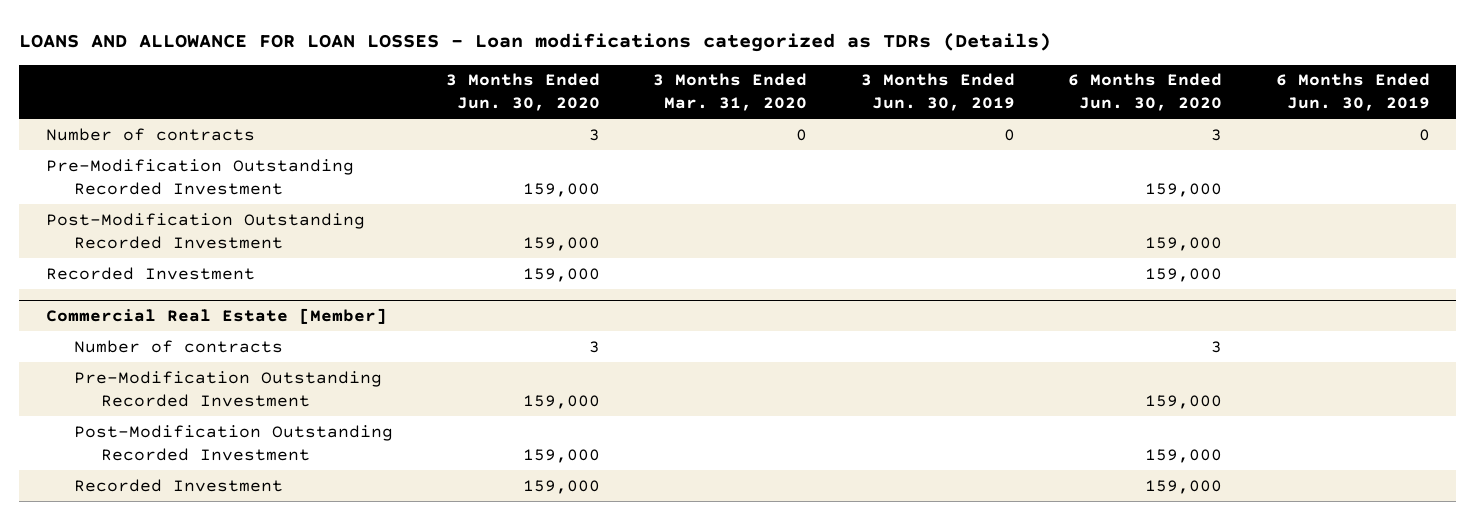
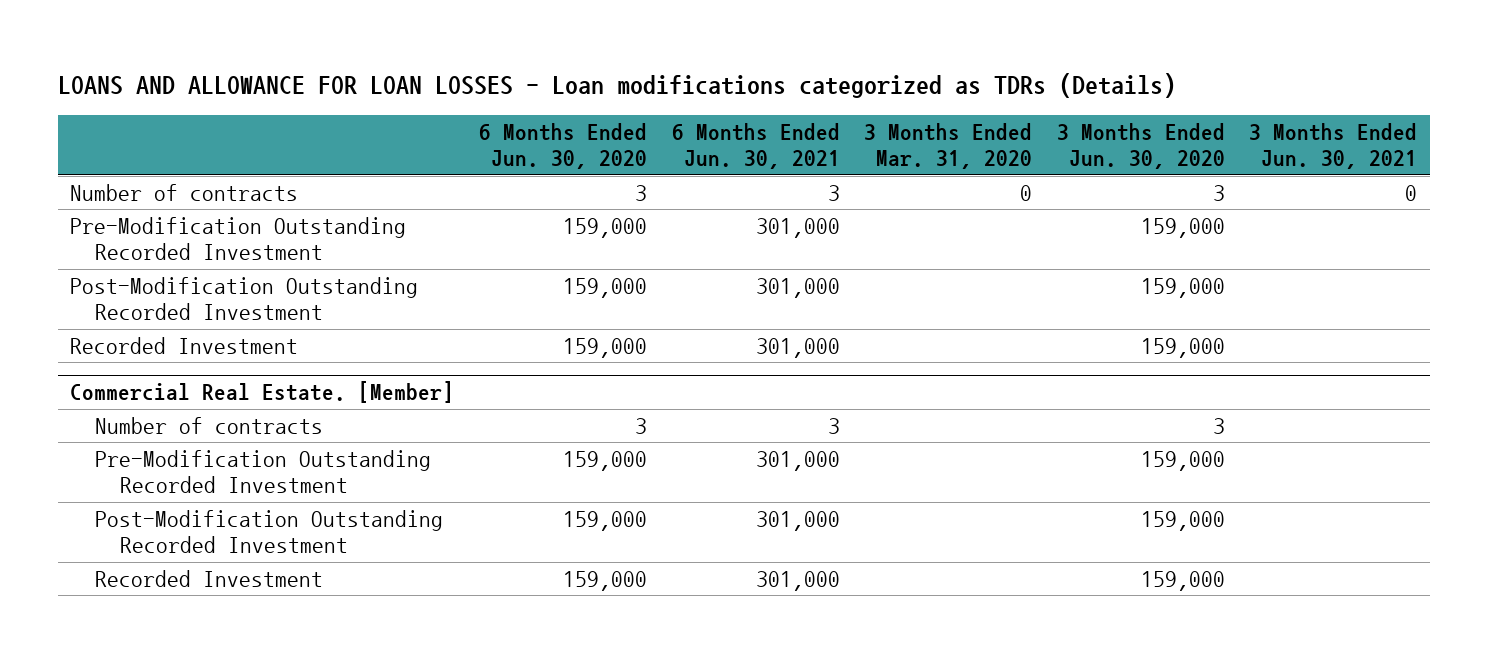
- | 3 Months Ended Jun. 30, 2020 | 3 Months Ended Mar. 31, 2020 | 3 Months Ended Jun. 30, 2019 | 6 Months Ended Jun. 30, 2020 | 6 Months Ended Jun. 30, 2019
+ | 6 Months Ended Jun. 30, 2020 | 6 Months Ended Jun. 30, 2021 | 3 Months Ended Mar. 31, 2020 | 3 Months Ended Jun. 30, 2020 | 3 Months Ended Jun. 30, 2021
- Commercial Real Estate [Member]
+ Commercial Real Estate. [Member]

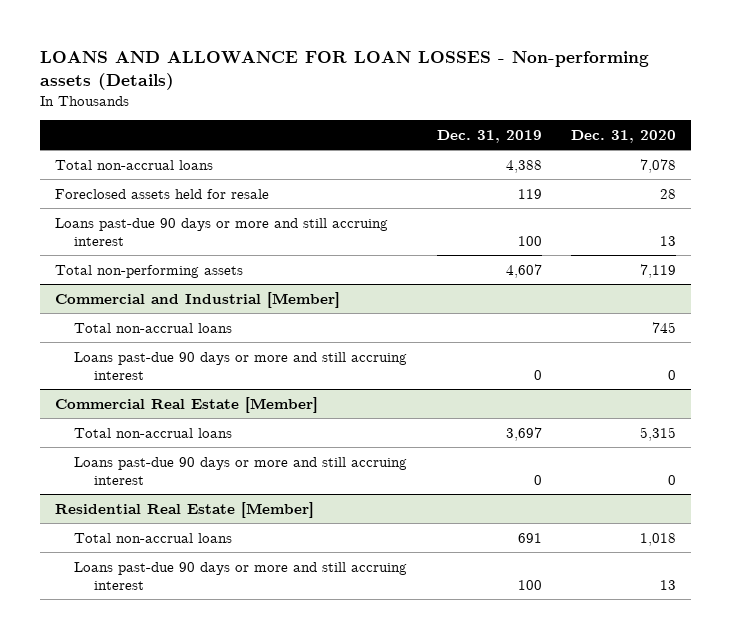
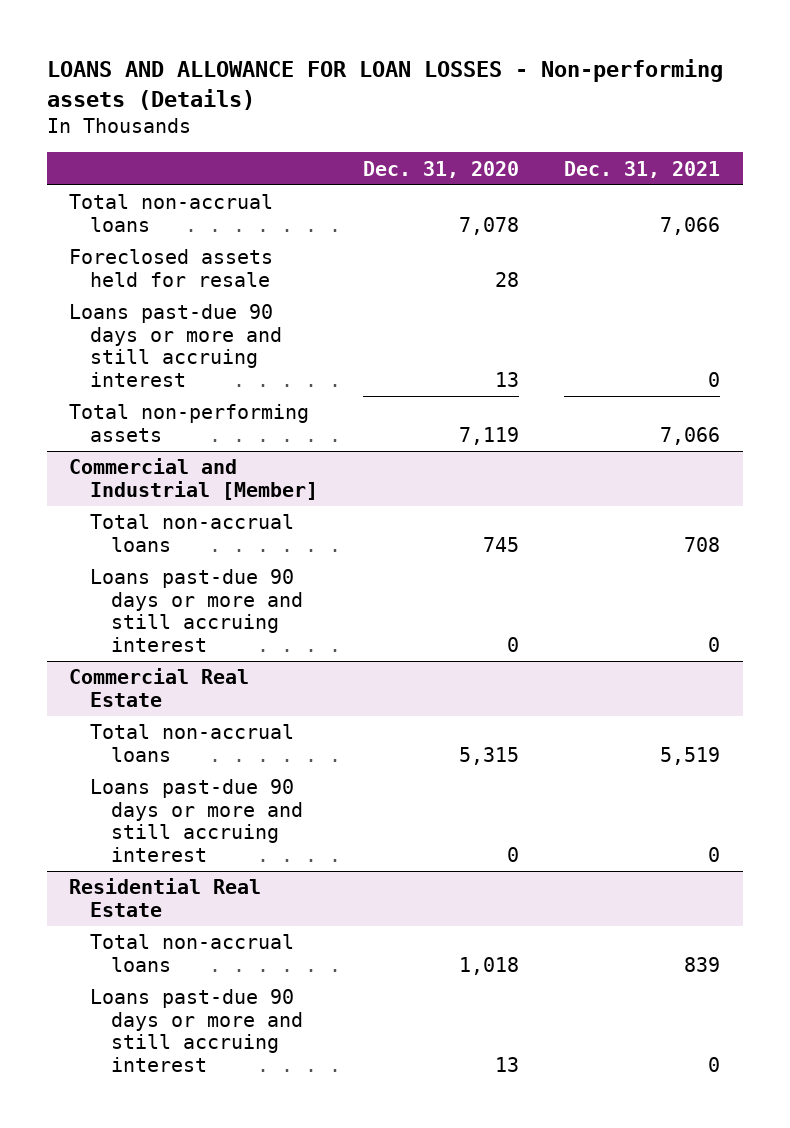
- | Dec. 31, 2019 | Dec. 31, 2020
+ | Dec. 31, 2020 | Dec. 31, 2021
- Commercial Real Estate [Member]
+ Commercial Real Estate
- Residential Real Estate [Member]
+ Residential Real Estate

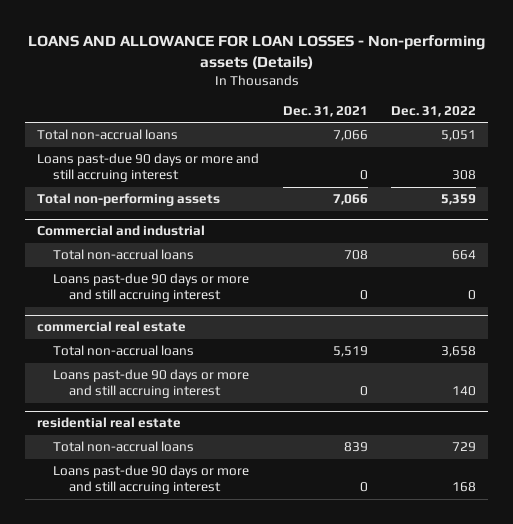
- | Dec. 31, 2020 | Dec. 31, 2021
+ | Dec. 31, 2021 | Dec. 31, 2022
- Foreclosed assets held for resale | 28 |
- Commercial and Industrial [Member]
+ Commercial and industrial
- Commercial Real Estate
+ commercial real estate
- Residential Real Estate
+ residential real estate

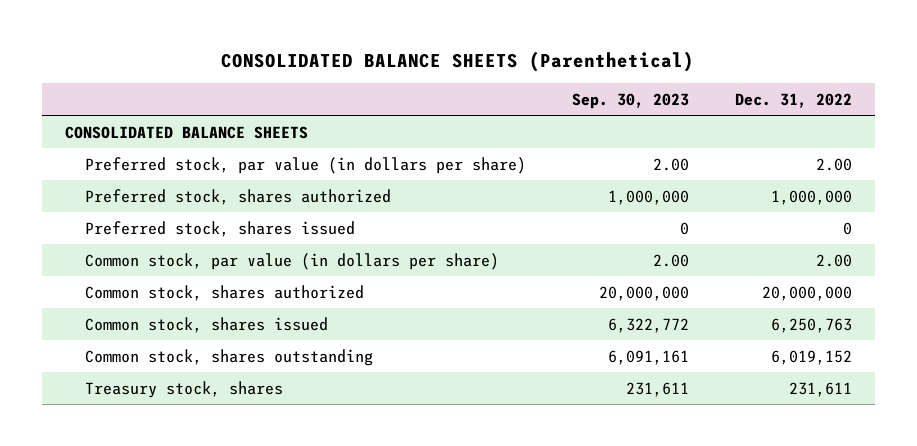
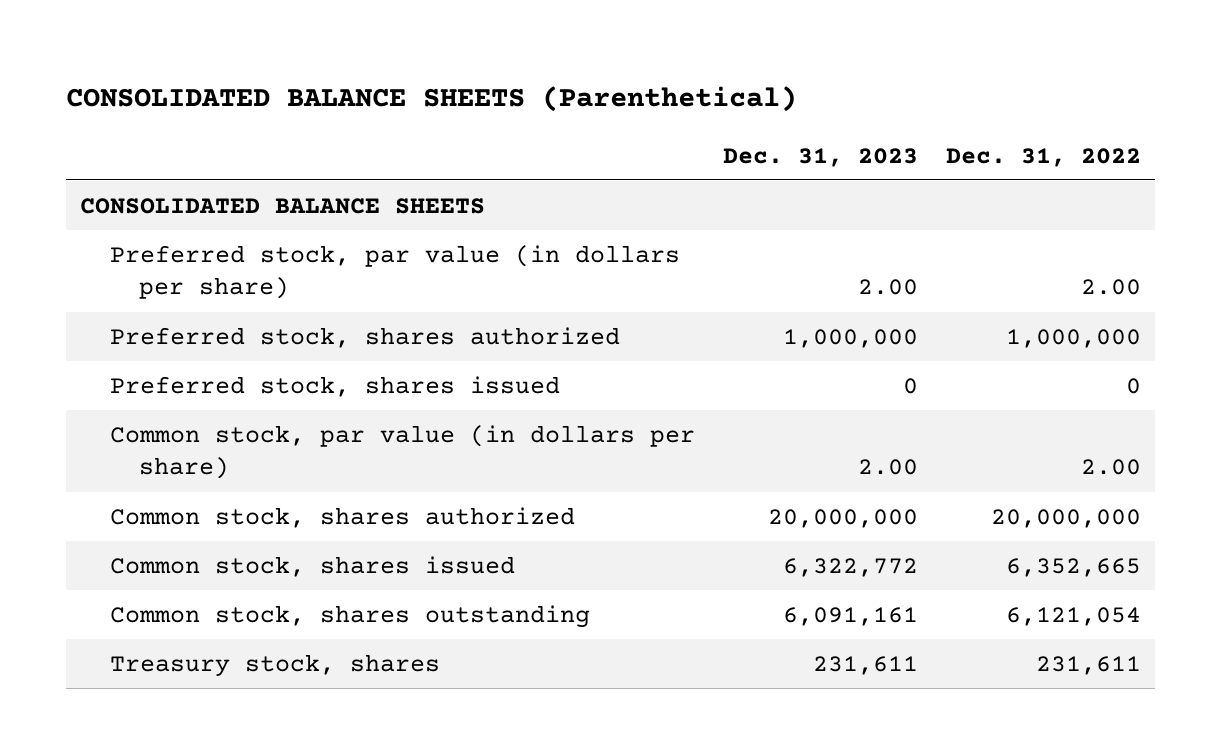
- | Sep. 30, 2023 | Dec. 31, 2022
+ | Dec. 31, 2023 | Dec. 31, 2022
- Common stock, shares issued | 6,322,772 | 6,250,763
- Common stock, shares outstanding | 6,091,161 | 6,019,152
+ Common stock, shares issued | 6,322,772 | 6,352,665
+ Common stock, shares outstanding | 6,091,161 | 6,121,054

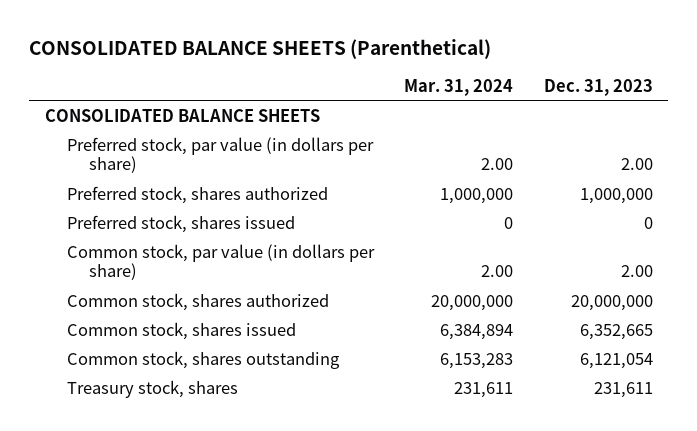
- | Dec. 31, 2023 | Dec. 31, 2022
+ | Mar. 31, 2024 | Dec. 31, 2023
- Common stock, shares issued | 6,322,772 | 6,352,665
- Common stock, shares outstanding | 6,091,161 | 6,121,054
+ Common stock, shares issued | 6,384,894 | 6,352,665
+ Common stock, shares outstanding | 6,153,283 | 6,121,054

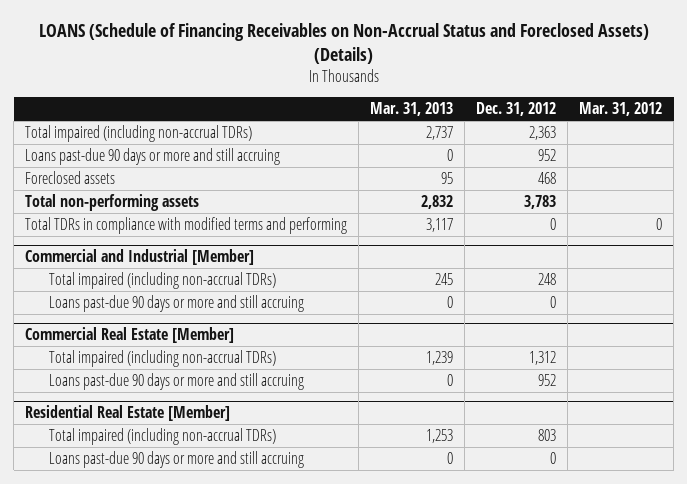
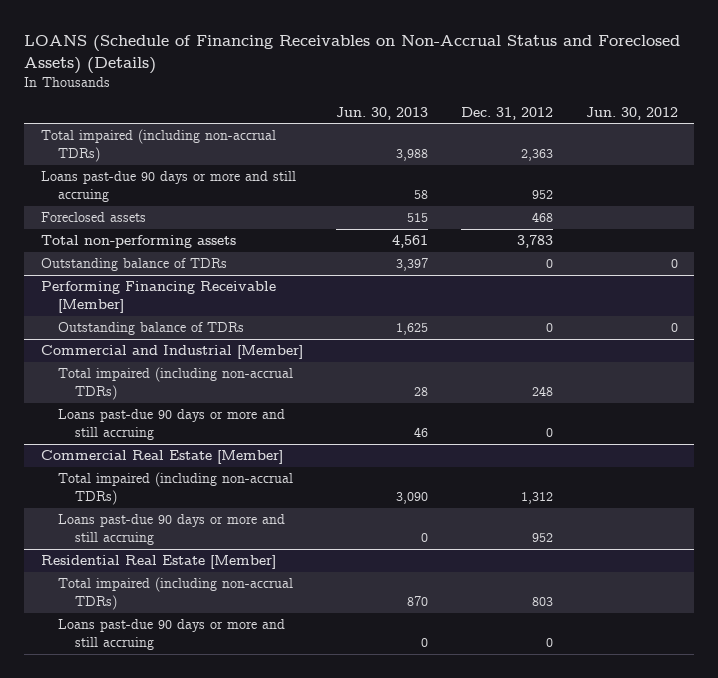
- | Mar. 31, 2013 | Dec. 31, 2012 | Mar. 31, 2012
+ | Jun. 30, 2013 | Dec. 31, 2012 | Jun. 30, 2012
- Total TDRs in compliance with modified terms and performing | 3,117 | 0 | 0
+ Outstanding balance of TDRs | 3,397 | 0 | 0
+ Performing Financing Receivable [Member]
+ Outstanding balance of TDRs | 1,625 | 0 | 0

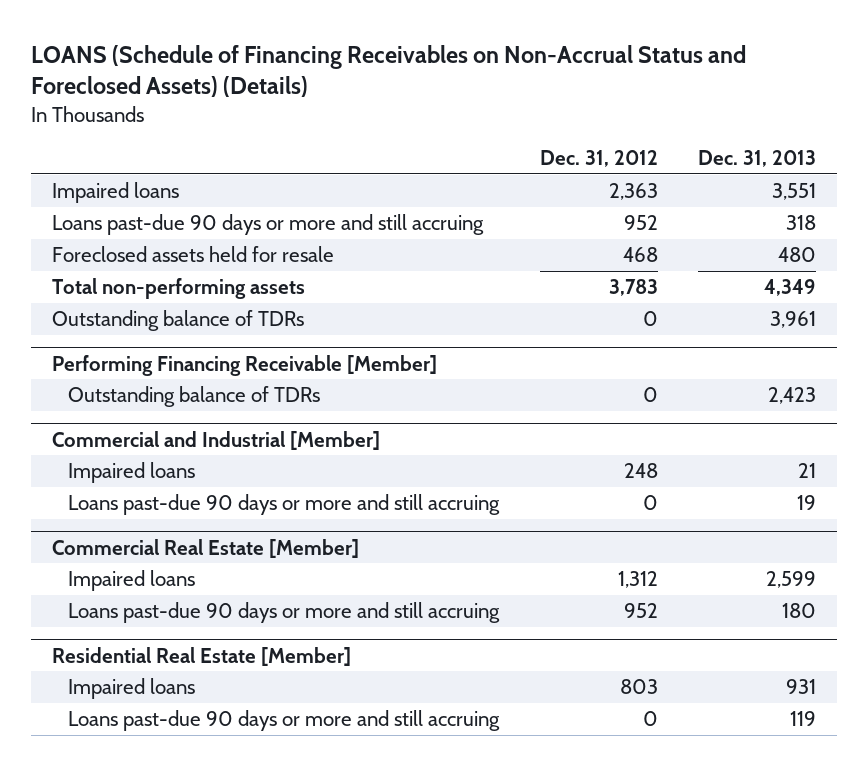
- | Jun. 30, 2013 | Dec. 31, 2012 | Jun. 30, 2012
+ | Dec. 31, 2012 | Dec. 31, 2013
- Total impaired (including non-accrual TDRs) | 3,988 | 2,363 |
+ Impaired loans | 2,363 | 3,551
- Foreclosed assets | 515 | 468 |
+ Foreclosed assets held for resale | 468 | 480
@ Commercial and Industrial [Member]
- Total impaired (including non-accrual TDRs) | 28 | 248 |
+ Impaired loans | 248 | 21
@ Commercial Real Estate [Member]
- Total impaired (including non-accrual TDRs) | 3,090 | 1,312 |
+ Impaired loans | 1,312 | 2,599
@ Residential Real Estate [Member]
- Total impaired (including non-accrual TDRs) | 870 | 803 |
+ Impaired loans | 803 | 931

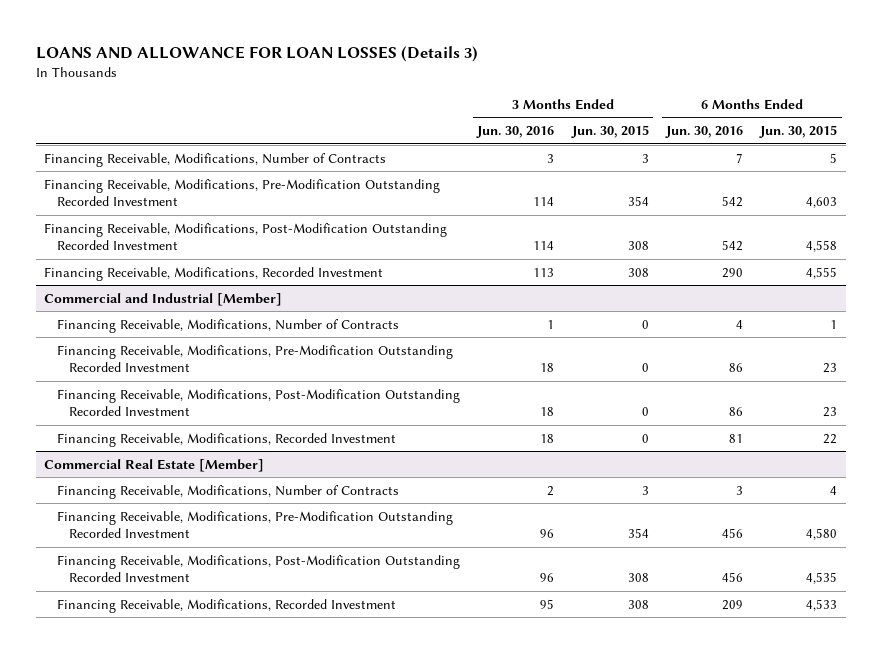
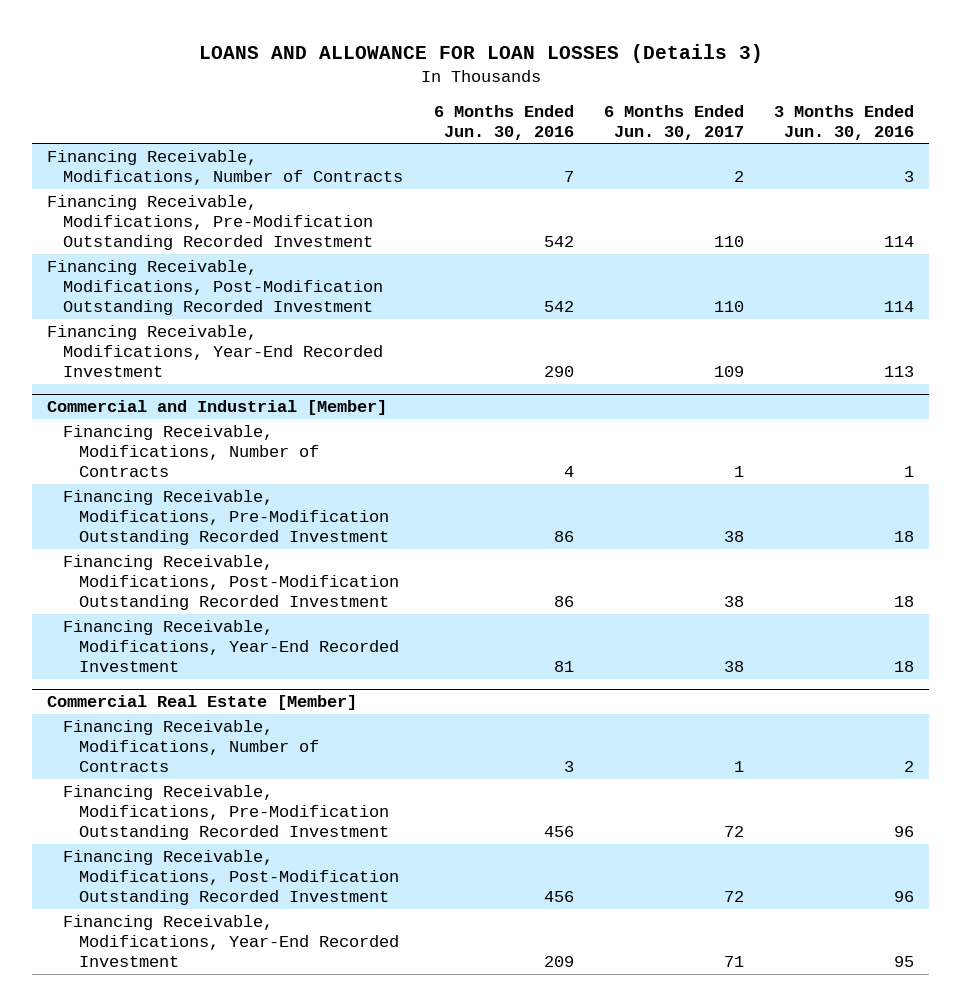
- | 3 Months Ended Jun. 30, 2016 | 3 Months Ended Jun. 30, 2015 | 6 Months Ended Jun. 30, 2016 | 6 Months Ended Jun. 30, 2015
+ | 6 Months Ended Jun. 30, 2016 | 6 Months Ended Jun. 30, 2017 | 3 Months Ended Jun. 30, 2016
- Financing Receivable, Modifications, Recorded Investment | 113 | 308 | 290 | 4,555
+ Financing Receivable, Modifications, Year-End Recorded Investment | 290 | 109 | 113
@ Commercial and Industrial [Member]
- Financing Receivable, Modifications, Recorded Investment | 18 | 0 | 81 | 22
+ Financing Receivable, Modifications, Year-End Recorded Investment | 81 | 38 | 18
@ Commercial Real Estate [Member]
- Financing Receivable, Modifications, Recorded Investment | 95 | 308 | 209 | 4,533
+ Financing Receivable, Modifications, Year-End Recorded Investment | 209 | 71 | 95

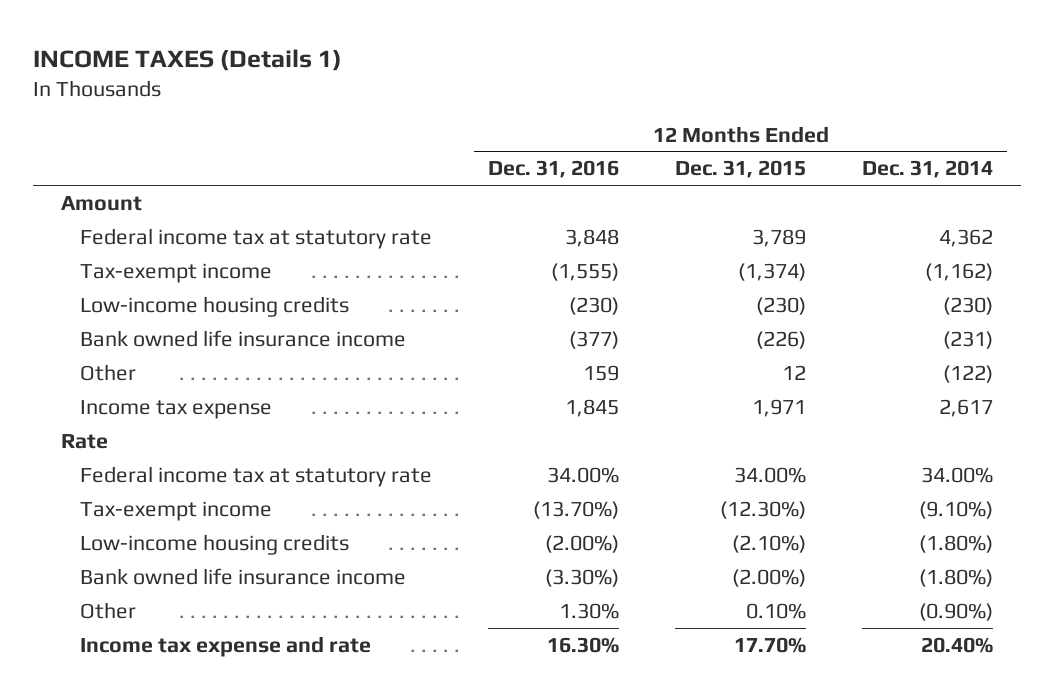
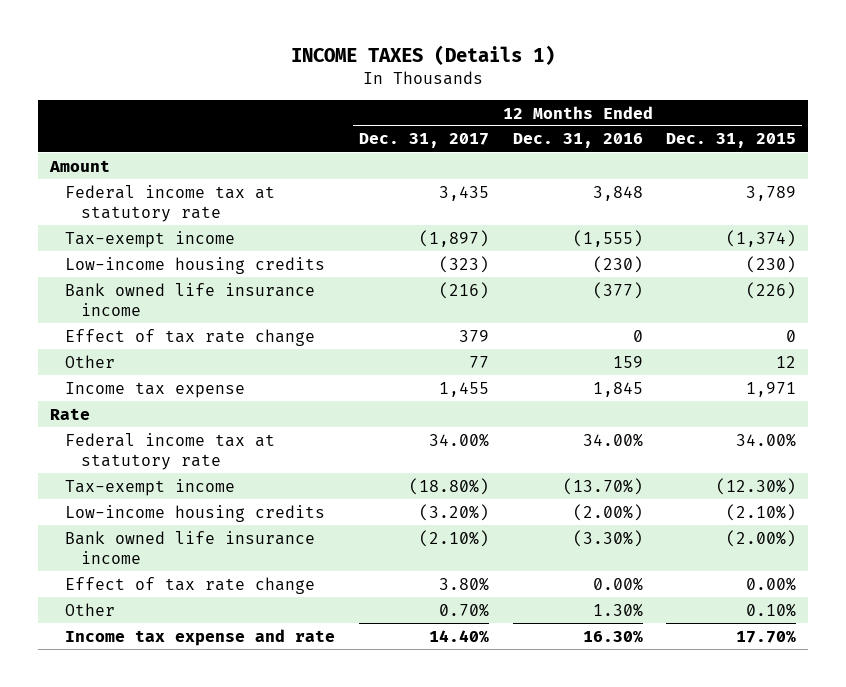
- | 12 Months Ended Dec. 31, 2016 | 12 Months Ended Dec. 31, 2015 | 12 Months Ended Dec. 31, 2014
+ | 12 Months Ended Dec. 31, 2017 | 12 Months Ended Dec. 31, 2016 | 12 Months Ended Dec. 31, 2015
+ Effect of tax rate change | 379 | 0 | 0
+ Effect of tax rate change | 3.80% | 0.00% | 0.00%

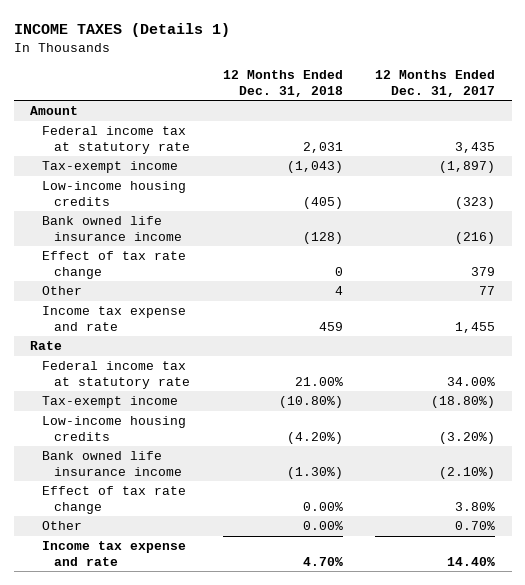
- | 12 Months Ended Dec. 31, 2017 | 12 Months Ended Dec. 31, 2016 | 12 Months Ended Dec. 31, 2015
+ | 12 Months Ended Dec. 31, 2018 | 12 Months Ended Dec. 31, 2017
- Income tax expense | 1,455 | 1,845 | 1,971
+ Income tax expense and rate | 459 | 1,455

